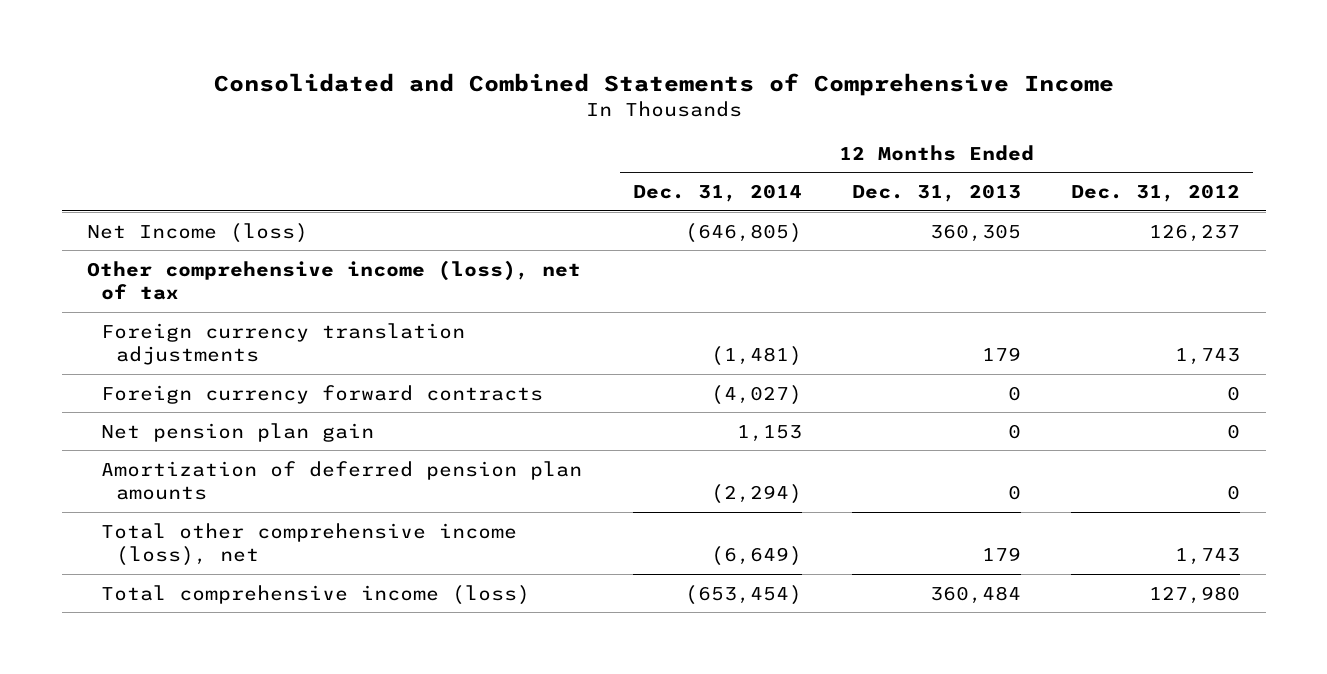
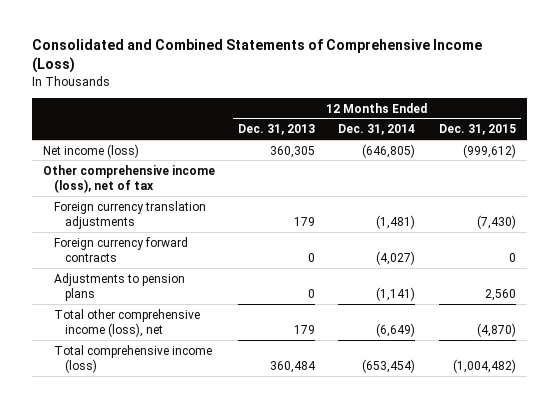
- Consolidated and Combined Statements of Comprehensive Income
+ Consolidated and Combined Statements of Comprehensive Income (Loss)
- | 12 Months Ended Dec. 31, 2014 | 12 Months Ended Dec. 31, 2013 | 12 Months Ended Dec. 31, 2012
+ | 12 Months Ended Dec. 31, 2013 | 12 Months Ended Dec. 31, 2014 | 12 Months Ended Dec. 31, 2015
- Net Income (loss) | (646,805) | 360,305 | 126,237
+ Net income (loss) | 360,305 | (646,805) | (999,612)
- Net pension plan gain | 1,153 | 0 | 0
- Amortization of deferred pension plan amounts | (2,294) | 0 | 0
+ Adjustments to pension plans | 0 | (1,141) | 2,560

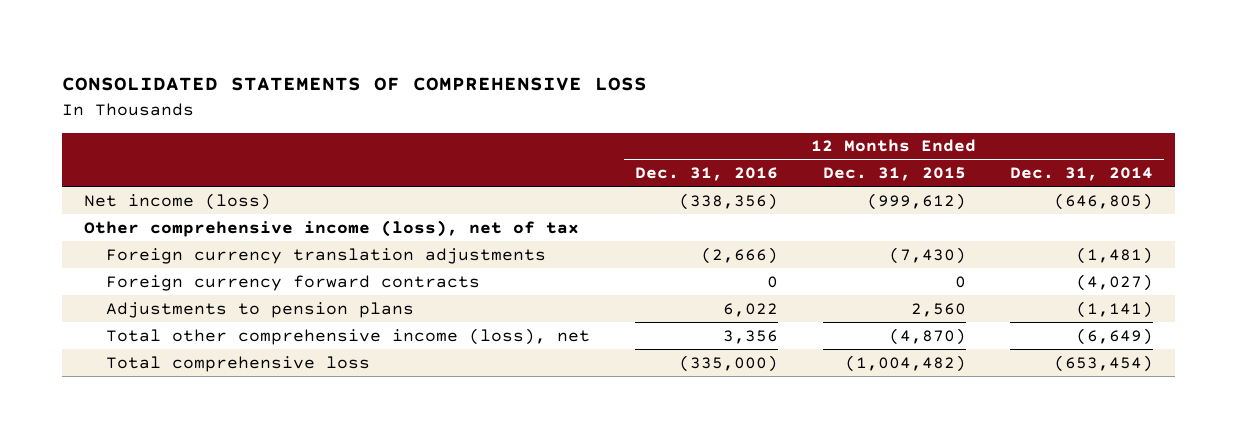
- Consolidated and Combined Statements of Comprehensive Income (Loss)
+ CONSOLIDATED STATEMENTS OF COMPREHENSIVE LOSS
- | 12 Months Ended Dec. 31, 2013 | 12 Months Ended Dec. 31, 2014 | 12 Months Ended Dec. 31, 2015
+ | 12 Months Ended Dec. 31, 2016 | 12 Months Ended Dec. 31, 2015 | 12 Months Ended Dec. 31, 2014
- Total comprehensive income (loss) | 360,484 | (653,454) | (1,004,482)
+ Total comprehensive loss | (335,000) | (1,004,482) | (653,454)

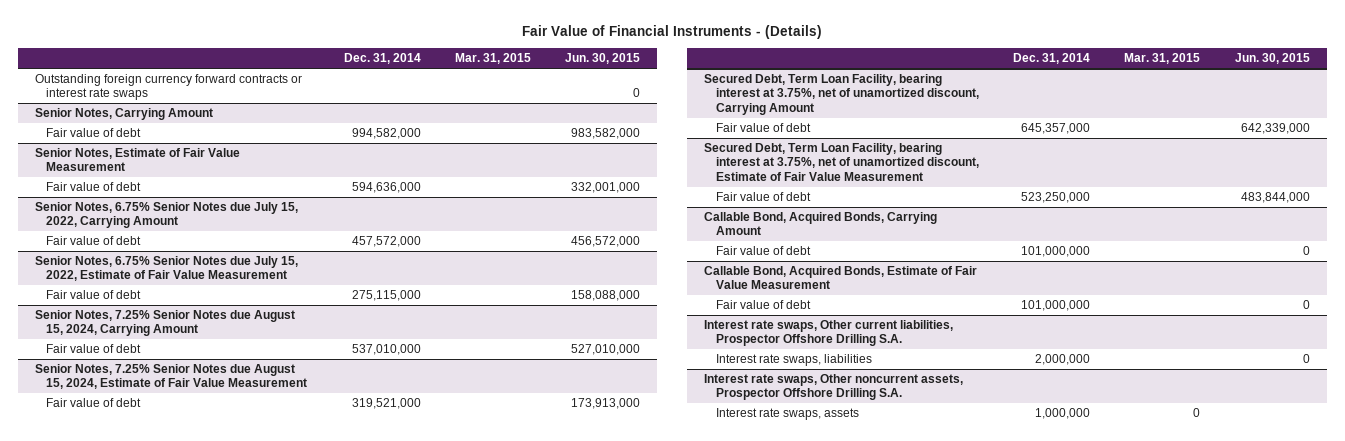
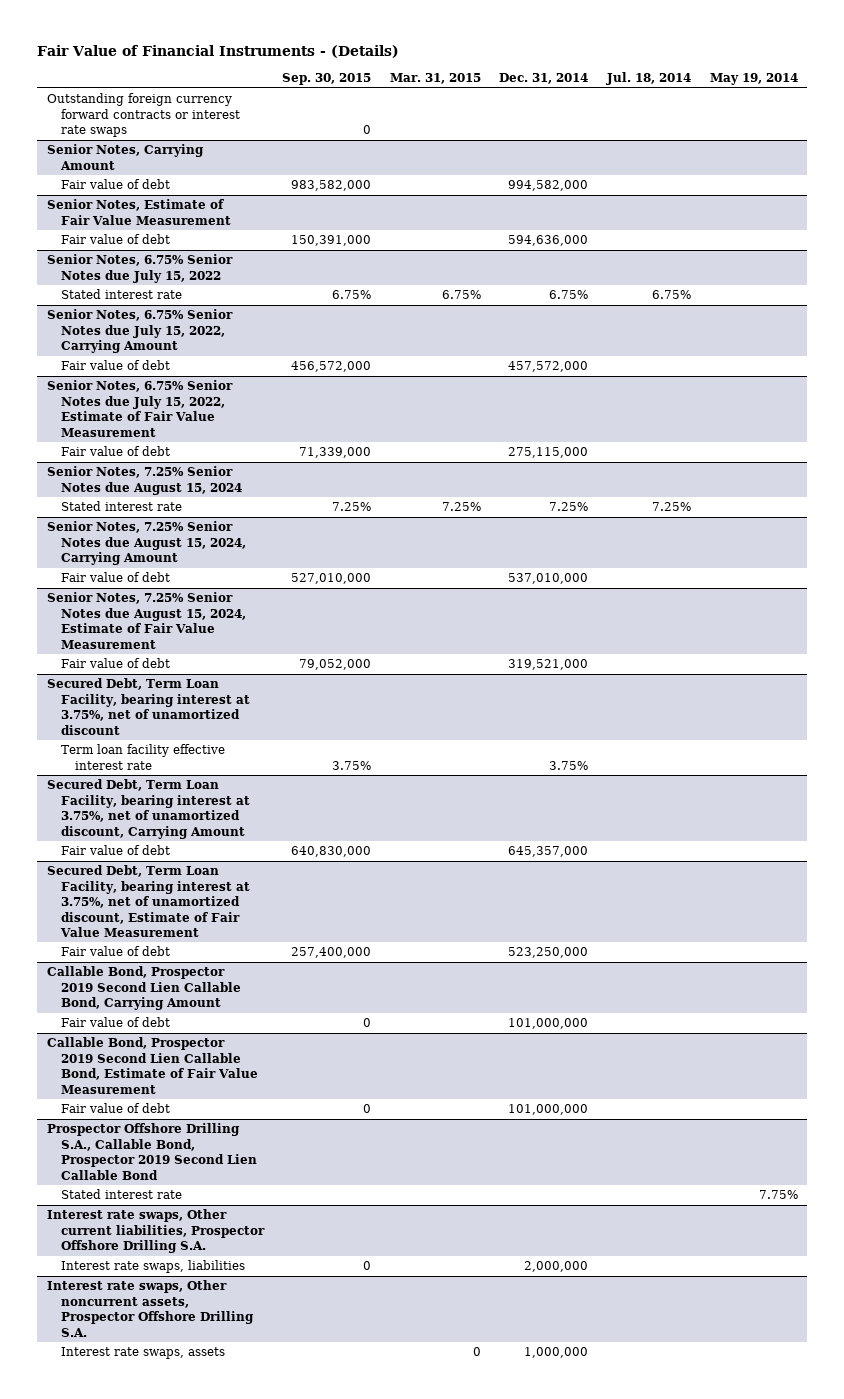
- | Dec. 31, 2014 | Mar. 31, 2015 | Jun. 30, 2015
+ | Sep. 30, 2015 | Mar. 31, 2015 | Dec. 31, 2014 | Jul. 18, 2014 | May 19, 2014
+ Senior Notes, 6.75% Senior Notes due July 15, 2022
+ Stated interest rate | 6.75% | 6.75% | 6.75% | 6.75% |
+ Senior Notes, 7.25% Senior Notes due August 15, 2024
+ Stated interest rate | 7.25% | 7.25% | 7.25% | 7.25% |
+ Secured Debt, Term Loan Facility, bearing interest at 3.75%, net of unamortized discount
+ Term loan facility effective interest rate | 3.75% | | 3.75% | |
- Callable Bond, Acquired Bonds, Carrying Amount
+ Callable Bond, Prospector 2019 Second Lien Callable Bond, Carrying Amount
- Callable Bond, Acquired Bonds, Estimate of Fair Value Measurement
+ Callable Bond, Prospector 2019 Second Lien Callable Bond, Estimate of Fair Value Measurement
+ Prospector Offshore Drilling S.A., Callable Bond, Prospector 2019 Second Lien Callable Bond
+ Stated interest rate | | | | | 7.75%

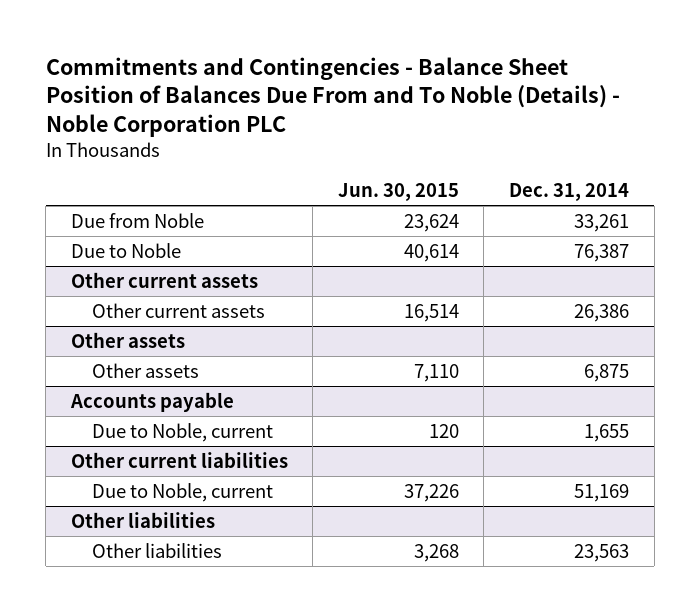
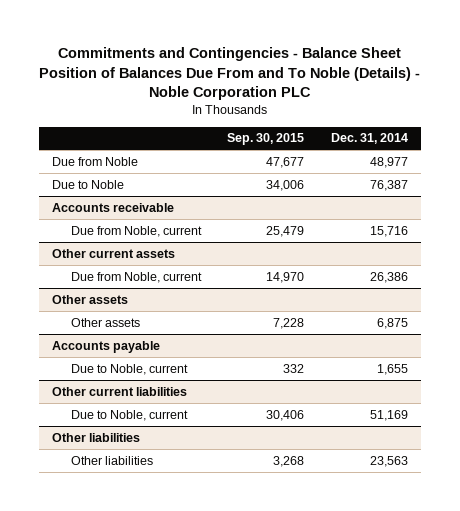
- | Jun. 30, 2015 | Dec. 31, 2014
+ | Sep. 30, 2015 | Dec. 31, 2014
- Due from Noble | 23,624 | 33,261
+ Due from Noble | 47,677 | 48,977
+ Accounts receivable
+ Due from Noble, current | 25,479 | 15,716
@ Other current assets
- Other current assets | 16,514 | 26,386
+ Due from Noble, current | 14,970 | 26,386

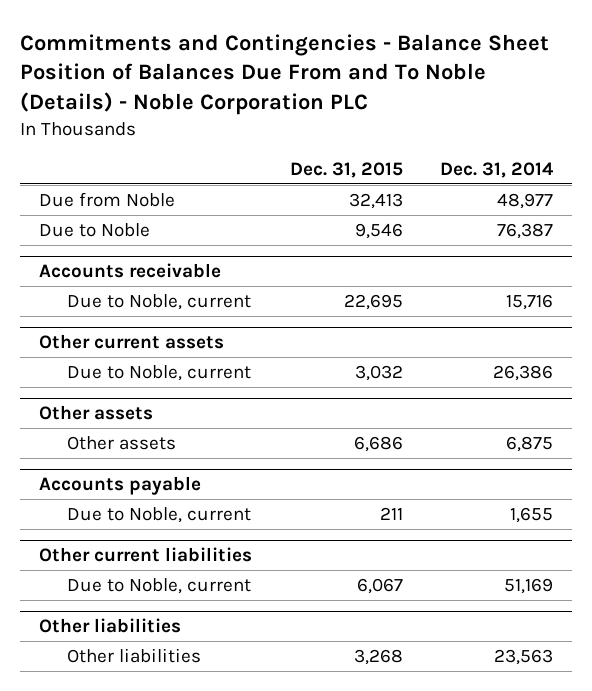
- | Sep. 30, 2015 | Dec. 31, 2014
+ | Dec. 31, 2015 | Dec. 31, 2014
@ Accounts receivable
- Due from Noble, current | 25,479 | 15,716
+ Due to Noble, current | 22,695 | 15,716
@ Other current assets
- Due from Noble, current | 14,970 | 26,386
+ Due to Noble, current | 3,032 | 26,386

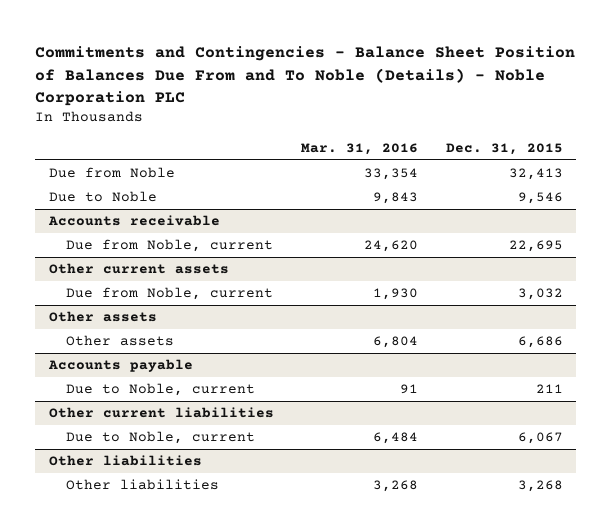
- | Dec. 31, 2015 | Dec. 31, 2014
+ | Mar. 31, 2016 | Dec. 31, 2015
@ Accounts receivable
- Due to Noble, current | 22,695 | 15,716
+ Due from Noble, current | 24,620 | 22,695
@ Other current assets
- Due to Noble, current | 3,032 | 26,386
+ Due from Noble, current | 1,930 | 3,032

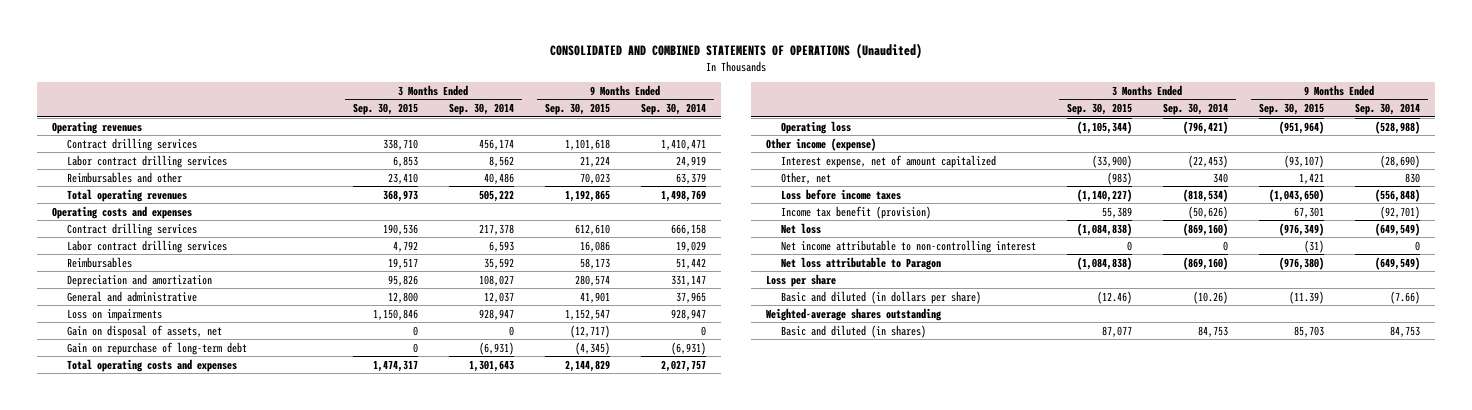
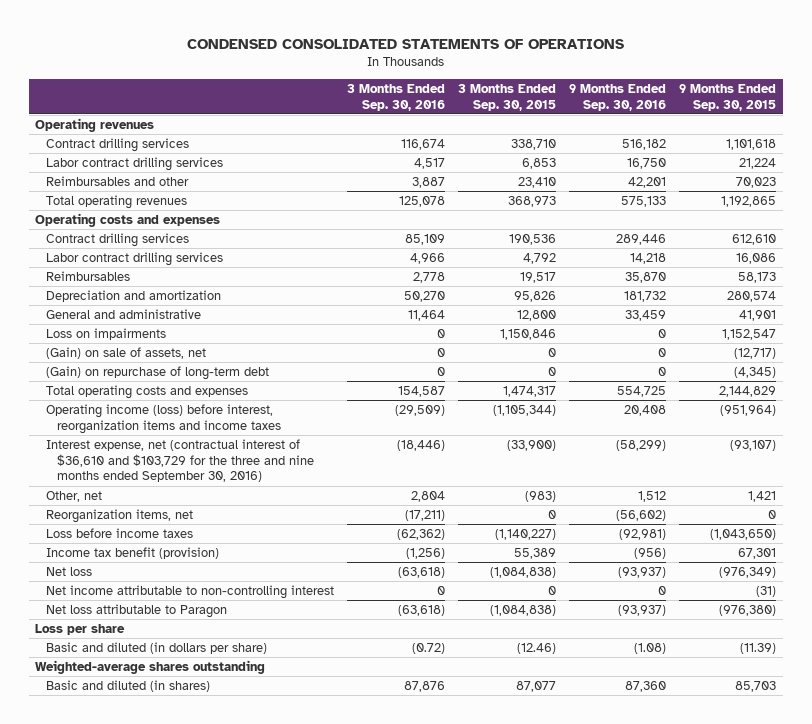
- CONSOLIDATED AND COMBINED STATEMENTS OF OPERATIONS (Unaudited)
+ CONDENSED CONSOLIDATED STATEMENTS OF OPERATIONS
- | 3 Months Ended Sep. 30, 2015 | 3 Months Ended Sep. 30, 2014 | 9 Months Ended Sep. 30, 2015 | 9 Months Ended Sep. 30, 2014
+ | 3 Months Ended Sep. 30, 2016 | 3 Months Ended Sep. 30, 2015 | 9 Months Ended Sep. 30, 2016 | 9 Months Ended Sep. 30, 2015
- Gain on disposal of assets, net | 0 | 0 | (12,717) | 0
- Gain on repurchase of long-term debt | 0 | (6,931) | (4,345) | (6,931)
+ (Gain) on sale of assets, net | 0 | 0 | 0 | (12,717)
+ (Gain) on repurchase of long-term debt | 0 | 0 | 0 | (4,345)
- Operating loss | (1,105,344) | (796,421) | (951,964) | (528,988)
- Other income (expense)
- Interest expense, net of amount capitalized | (33,900) | (22,453) | (93,107) | (28,690)
+ Operating income (loss) before interest, reorganization items and income taxes | (29,509) | (1,105,344) | 20,408 | (951,964)
+ Interest expense, net (contractual interest of $36,610 and $103,729 for the three and nine months ended September 30, 2016) | (18,446) | (33,900) | (58,299) | (93,107)
+ Reorganization items, net | (17,211) | 0 | (56,602) | 0

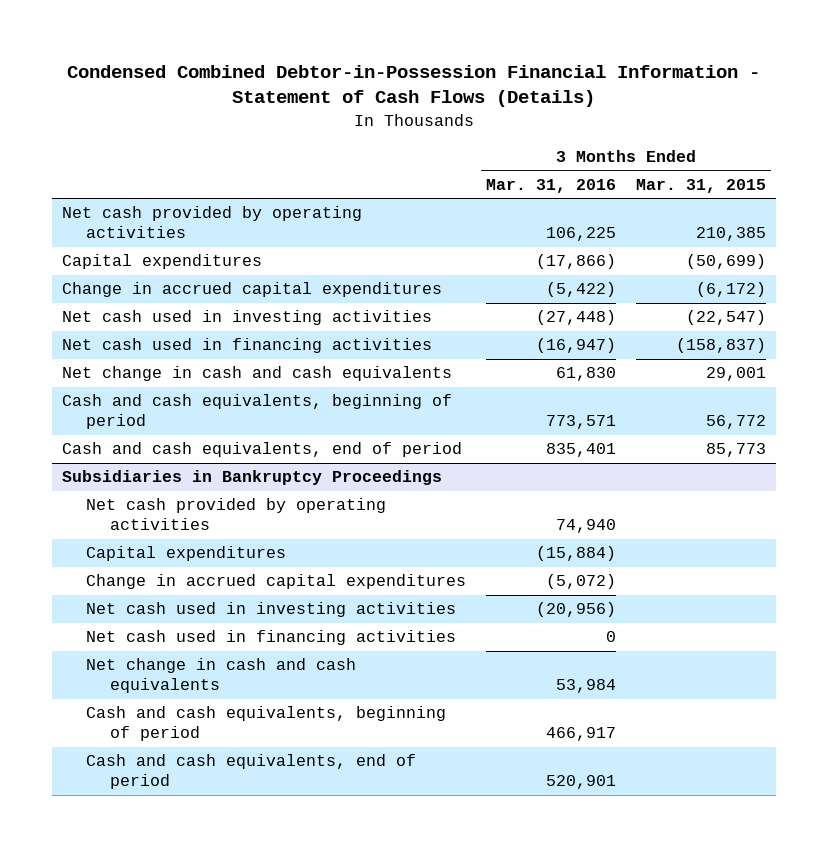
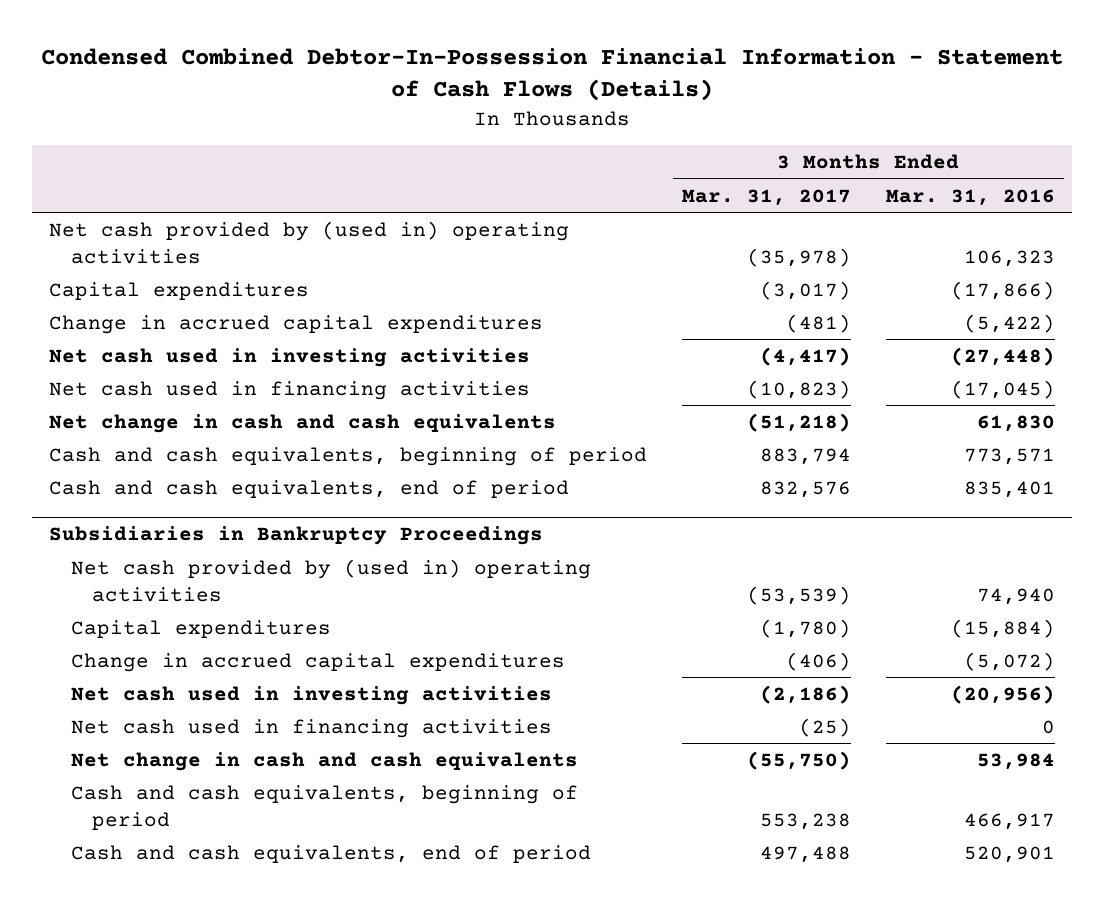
- Condensed Combined Debtor-in-Possession Financial Information - Statement of Cash Flows (Details)
+ Condensed Combined Debtor-In-Possession Financial Information - Statement of Cash Flows (Details)
- | 3 Months Ended Mar. 31, 2016 | 3 Months Ended Mar. 31, 2015
+ | 3 Months Ended Mar. 31, 2017 | 3 Months Ended Mar. 31, 2016
- Net cash provided by operating activities | 106,225 | 210,385
+ Net cash provided by (used in) operating activities | (35,978) | 106,323
- Net cash used in financing activities | (16,947) | (158,837)
+ Net cash used in financing activities | (10,823) | (17,045)
@ Subsidiaries in Bankruptcy Proceedings
- Net cash provided by operating activities | 74,940 |
+ Net cash provided by (used in) operating activities | (53,539) | 74,940

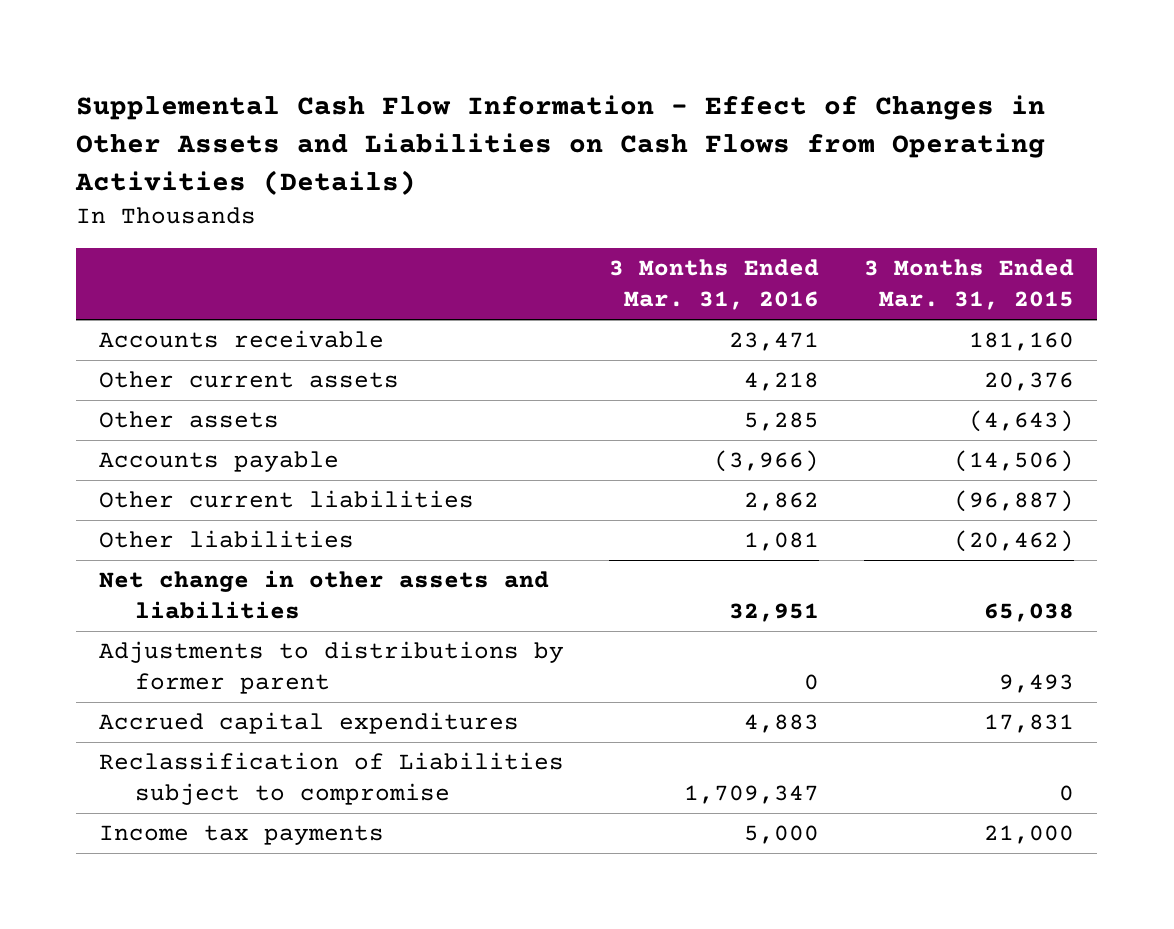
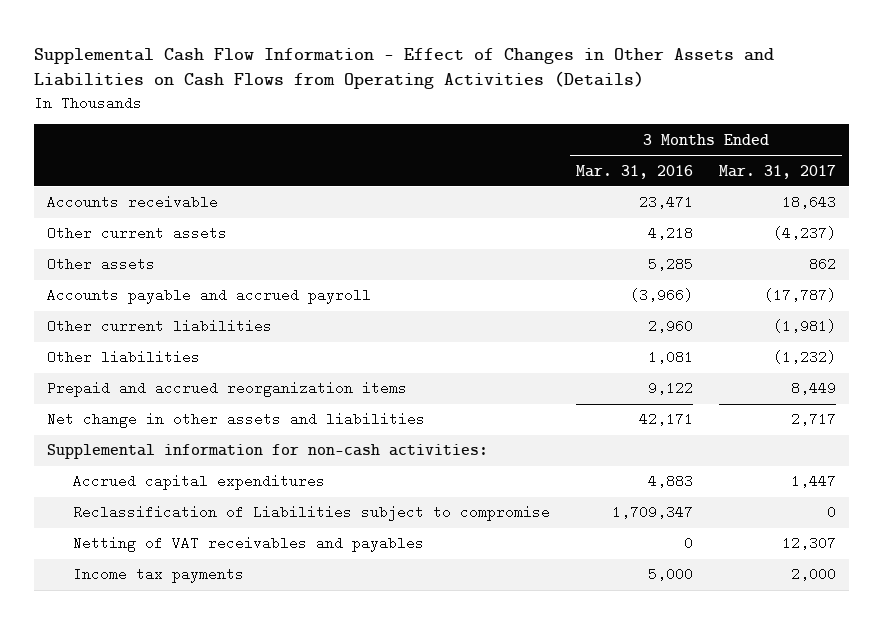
- | 3 Months Ended Mar. 31, 2016 | 3 Months Ended Mar. 31, 2015
+ | 3 Months Ended Mar. 31, 2016 | 3 Months Ended Mar. 31, 2017
- Accounts payable | (3,966) | (14,506)
- Other current liabilities | 2,862 | (96,887)
+ Accounts payable and accrued payroll | (3,966) | (17,787)
+ Other current liabilities | 2,960 | (1,981)
- Net change in other assets and liabilities | 32,951 | 65,038
- Adjustments to distributions by former parent | 0 | 9,493
+ Prepaid and accrued reorganization items | 9,122 | 8,449
+ Net change in other assets and liabilities | 42,171 | 2,717
+ Supplemental information for non-cash activities:
+ Netting of VAT receivables and payables | 0 | 12,307

